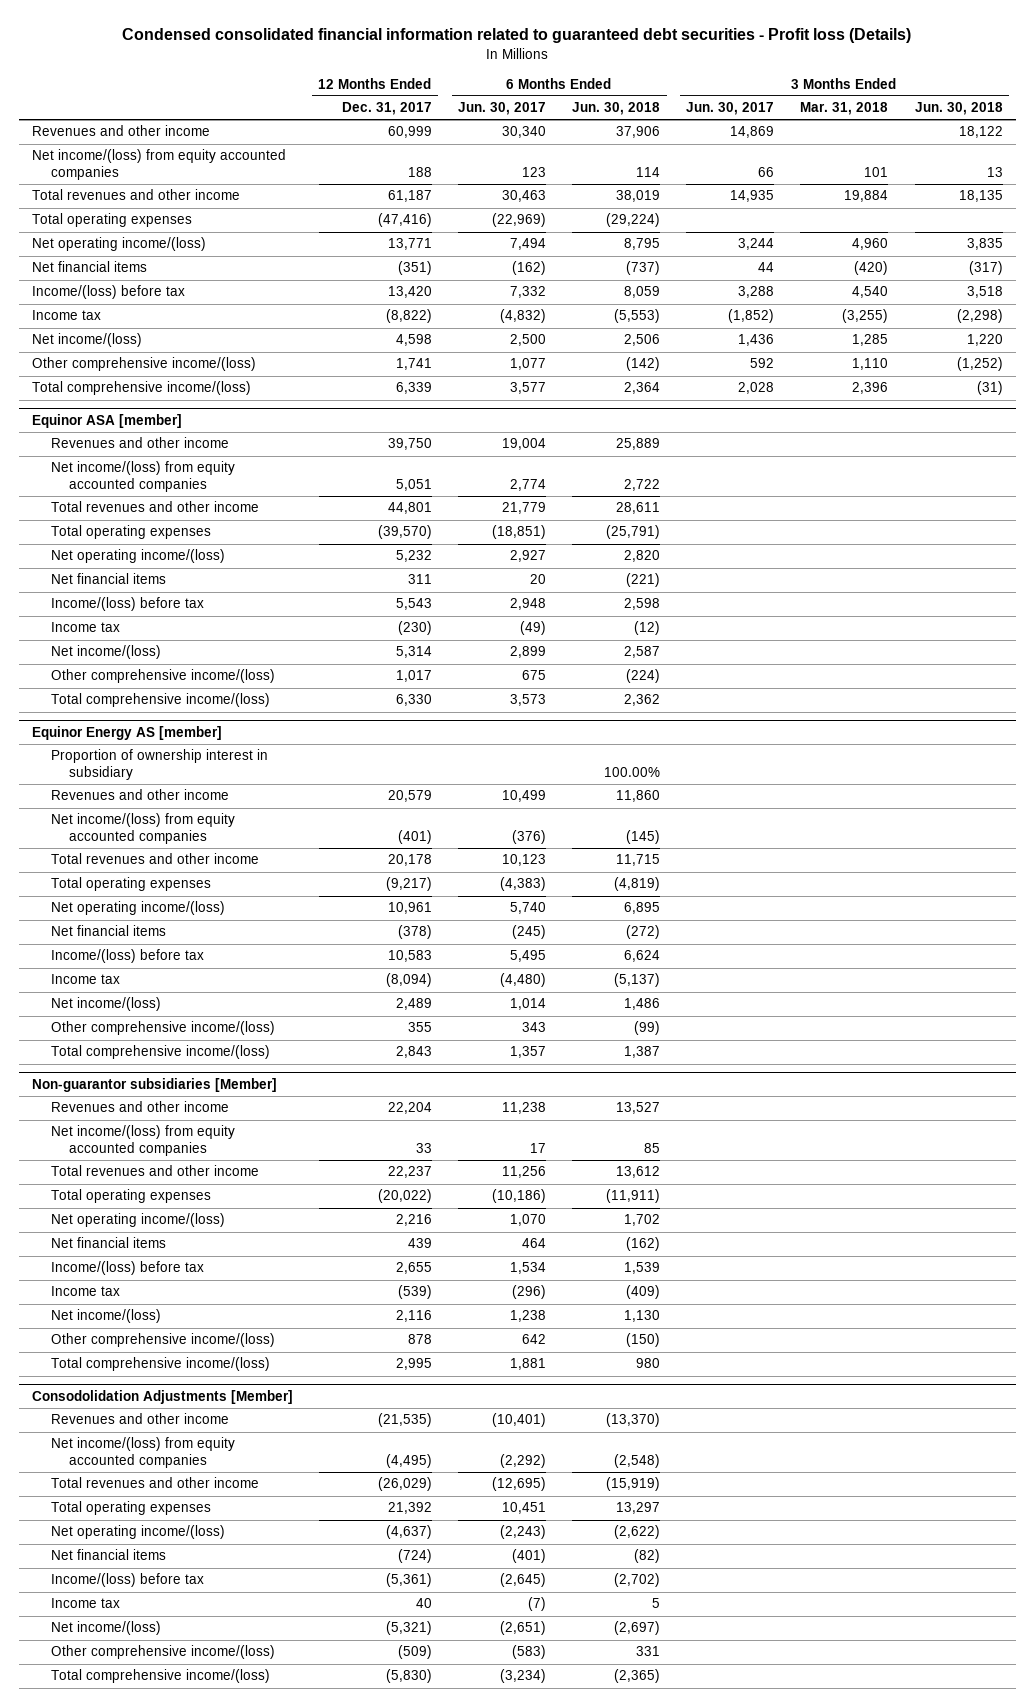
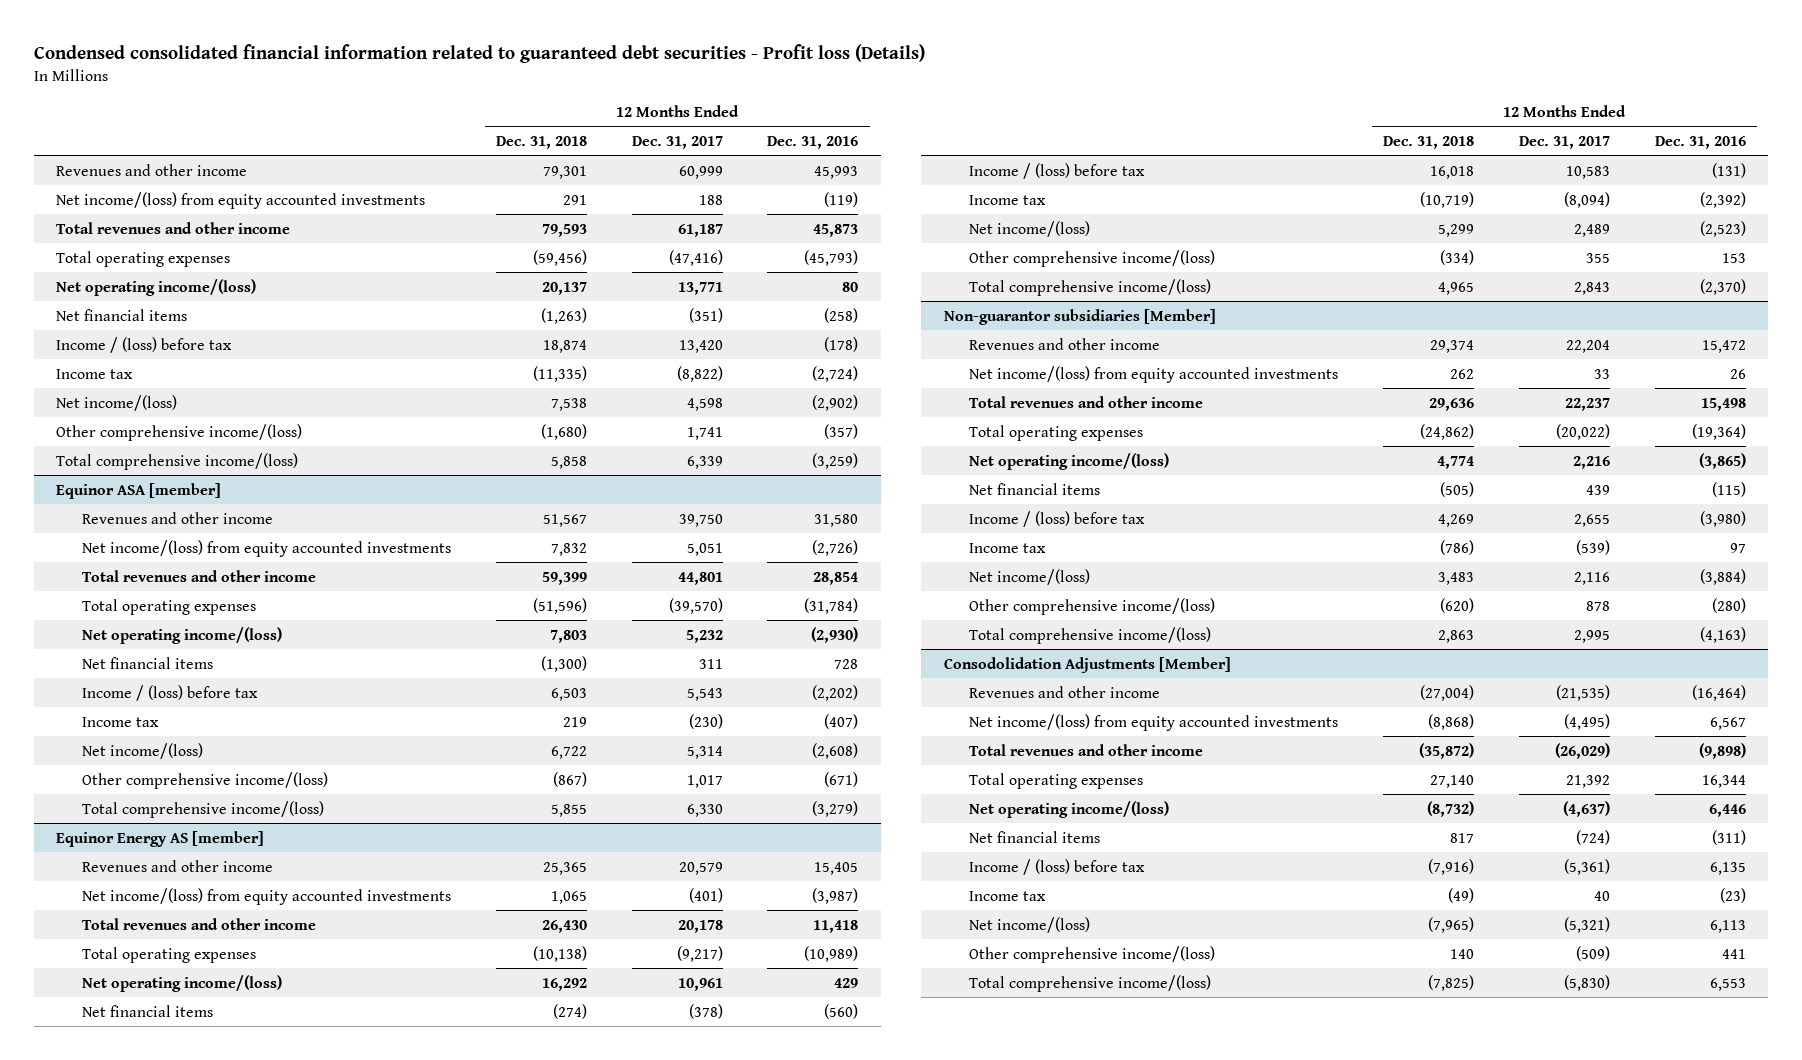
- | 12 Months Ended Dec. 31, 2017 | 6 Months Ended Jun. 30, 2017 | 6 Months Ended Jun. 30, 2018 | 3 Months Ended Jun. 30, 2017 | 3 Months Ended Mar. 31, 2018 | 3 Months Ended Jun. 30, 2018
+ | 12 Months Ended Dec. 31, 2018 | 12 Months Ended Dec. 31, 2017 | 12 Months Ended Dec. 31, 2016
- Net income/(loss) from equity accounted companies | 188 | 123 | 114 | 66 | 101 | 13
+ Net income/(loss) from equity accounted investments | 291 | 188 | (119)
- Income/(loss) before tax | 13,420 | 7,332 | 8,059 | 3,288 | 4,540 | 3,518
+ Income / (loss) before tax | 18,874 | 13,420 | (178)
@ Equinor ASA [member]
- Net income/(loss) from equity accounted companies | 5,051 | 2,774 | 2,722 | | |
+ Net income/(loss) from equity accounted investments | 7,832 | 5,051 | (2,726)
- Income/(loss) before tax | 5,543 | 2,948 | 2,598 | | |
+ Income / (loss) before tax | 6,503 | 5,543 | (2,202)
@ Equinor Energy AS [member]
- Proportion of ownership interest in subsidiary | | | 100.00% | | |
- Net income/(loss) from equity accounted companies | (401) | (376) | (145) | | |
+ Net income/(loss) from equity accounted investments | 1,065 | (401) | (3,987)
- Income/(loss) before tax | 10,583 | 5,495 | 6,624 | | |
+ Income / (loss) before tax | 16,018 | 10,583 | (131)
@ Non-guarantor subsidiaries [Member]
- Net income/(loss) from equity accounted companies | 33 | 17 | 85 | | |
+ Net income/(loss) from equity accounted investments | 262 | 33 | 26
- Income/(loss) before tax | 2,655 | 1,534 | 1,539 | | |
+ Income / (loss) before tax | 4,269 | 2,655 | (3,980)
@ Consodolidation Adjustments [Member]
- Net income/(loss) from equity accounted companies | (4,495) | (2,292) | (2,548) | | |
+ Net income/(loss) from equity accounted investments | (8,868) | (4,495) | 6,567
- Income/(loss) before tax | (5,361) | (2,645) | (2,702) | | |
+ Income / (loss) before tax | (7,916) | (5,361) | 6,135

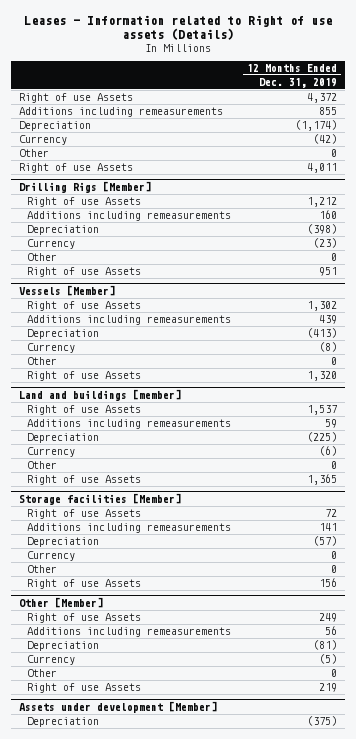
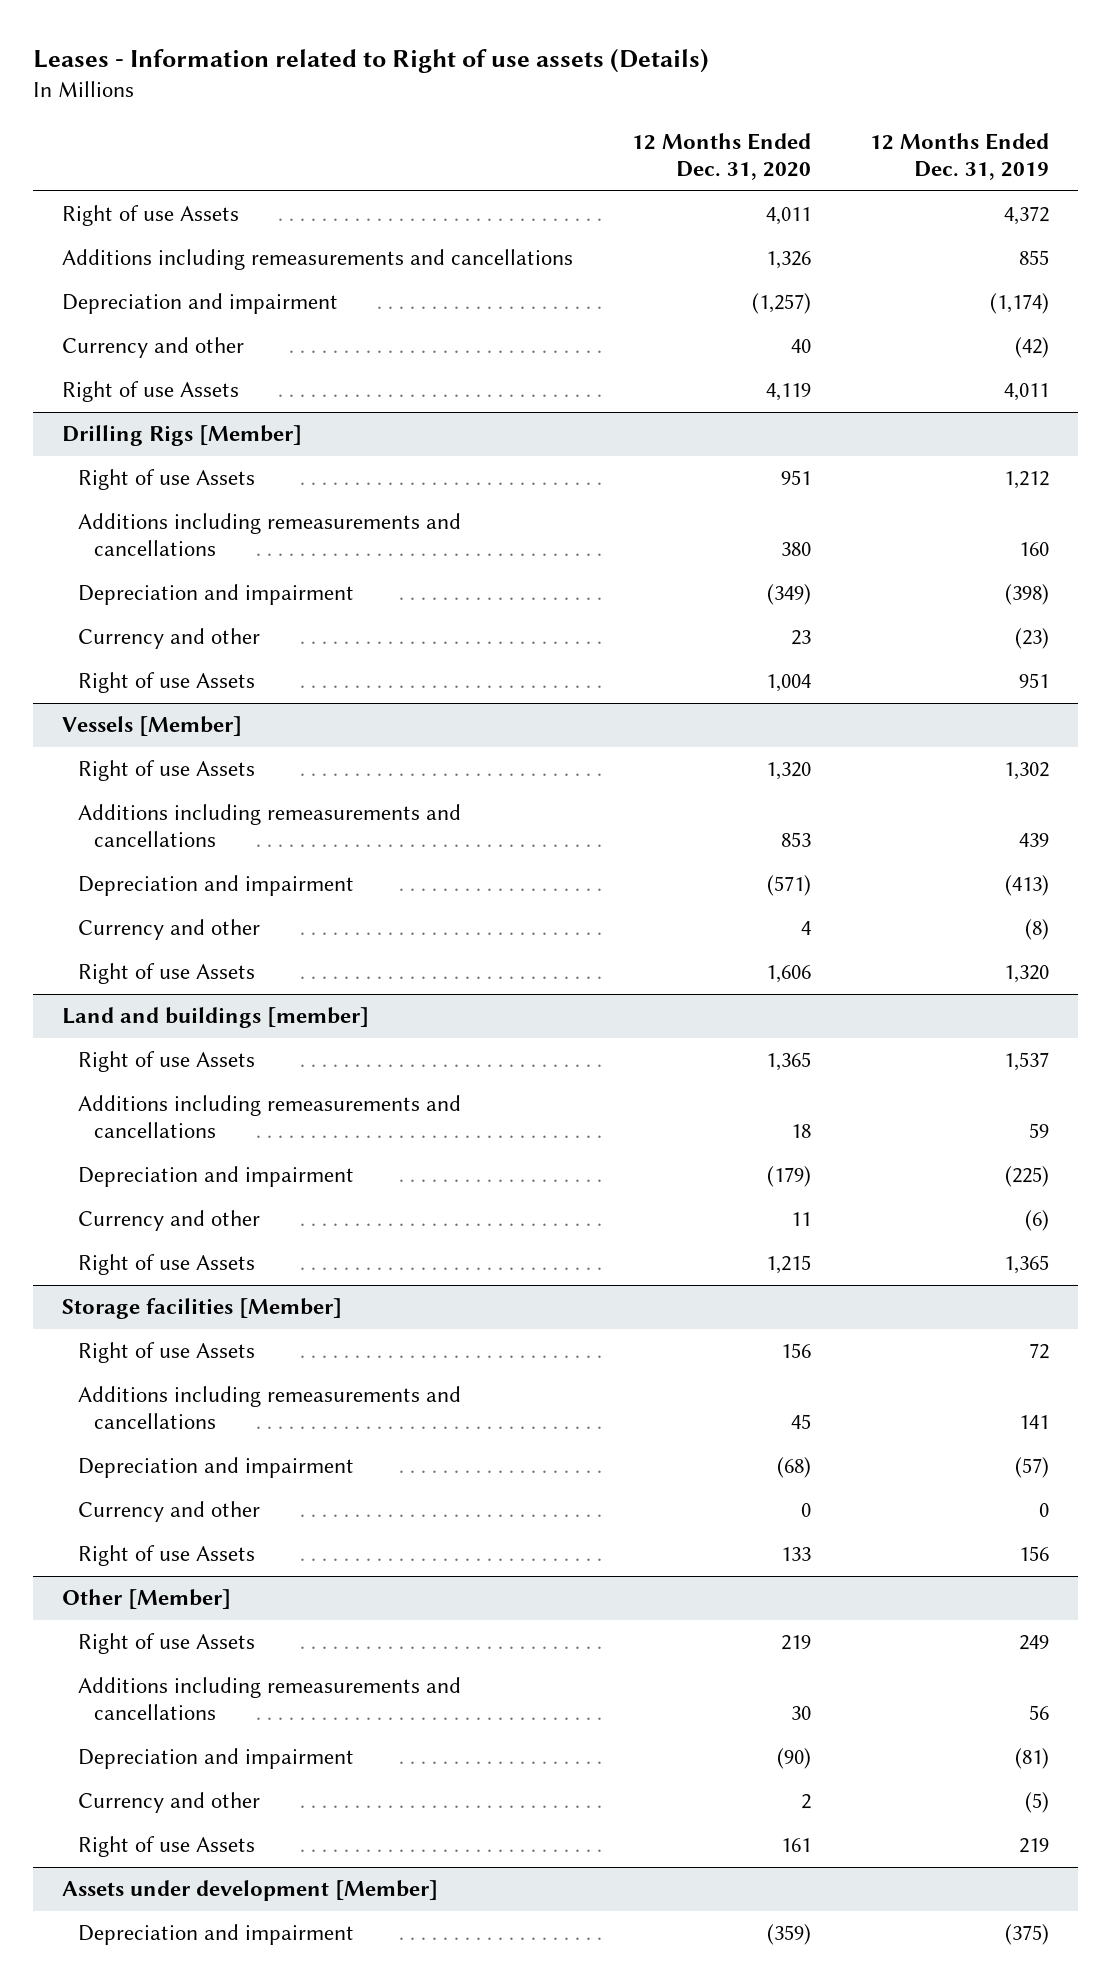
- | 12 Months Ended Dec. 31, 2019
+ | 12 Months Ended Dec. 31, 2020 | 12 Months Ended Dec. 31, 2019
- Additions including remeasurements | 855
- Depreciation | (1,174)
- Currency | (42)
- Other | 0
+ Additions including remeasurements and cancellations | 1,326 | 855
+ Depreciation and impairment | (1,257) | (1,174)
+ Currency and other | 40 | (42)
@ Drilling Rigs [Member]
- Additions including remeasurements | 160
- Depreciation | (398)
- Currency | (23)
- Other | 0
+ Additions including remeasurements and cancellations | 380 | 160
+ Depreciation and impairment | (349) | (398)
+ Currency and other | 23 | (23)
@ Vessels [Member]
- Additions including remeasurements | 439
- Depreciation | (413)
- Currency | (8)
- Other | 0
+ Additions including remeasurements and cancellations | 853 | 439
+ Depreciation and impairment | (571) | (413)
+ Currency and other | 4 | (8)
@ Land and buildings [member]
- Additions including remeasurements | 59
- Depreciation | (225)
- Currency | (6)
- Other | 0
+ Additions including remeasurements and cancellations | 18 | 59
+ Depreciation and impairment | (179) | (225)
+ Currency and other | 11 | (6)
@ Storage facilities [Member]
- Additions including remeasurements | 141
- Depreciation | (57)
- Currency | 0
- Other | 0
+ Additions including remeasurements and cancellations | 45 | 141
+ Depreciation and impairment | (68) | (57)
+ Currency and other | 0 | 0
@ Other [Member]
- Additions including remeasurements | 56
- Depreciation | (81)
- Currency | (5)
- Other | 0
+ Additions including remeasurements and cancellations | 30 | 56
+ Depreciation and impairment | (90) | (81)
+ Currency and other | 2 | (5)
@ Assets under development [Member]
- Depreciation | (375)
+ Depreciation and impairment | (359) | (375)

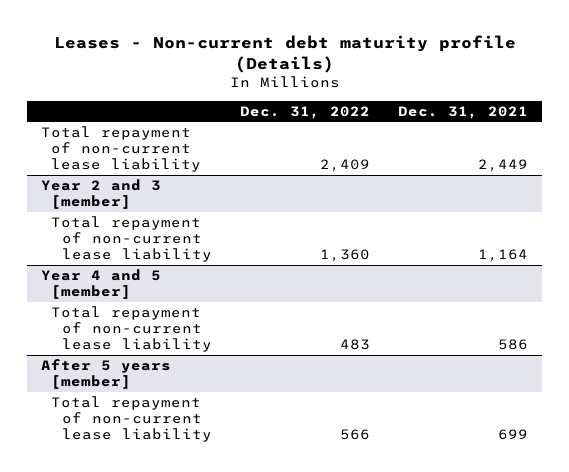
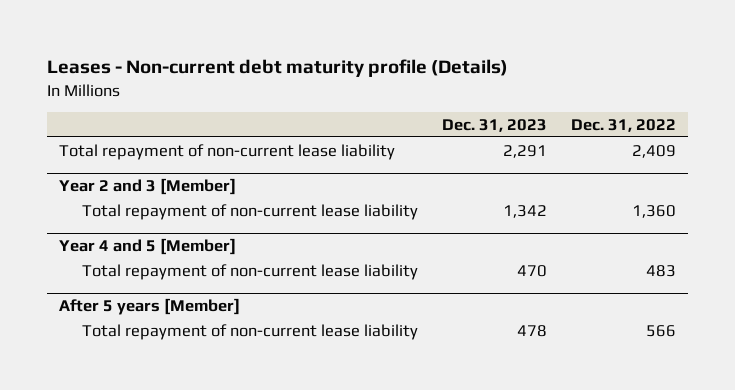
- | Dec. 31, 2022 | Dec. 31, 2021
+ | Dec. 31, 2023 | Dec. 31, 2022
- Year 2 and 3 [member]
+ Year 2 and 3 [Member]
- Year 4 and 5 [member]
+ Year 4 and 5 [Member]
- After 5 years [member]
+ After 5 years [Member]

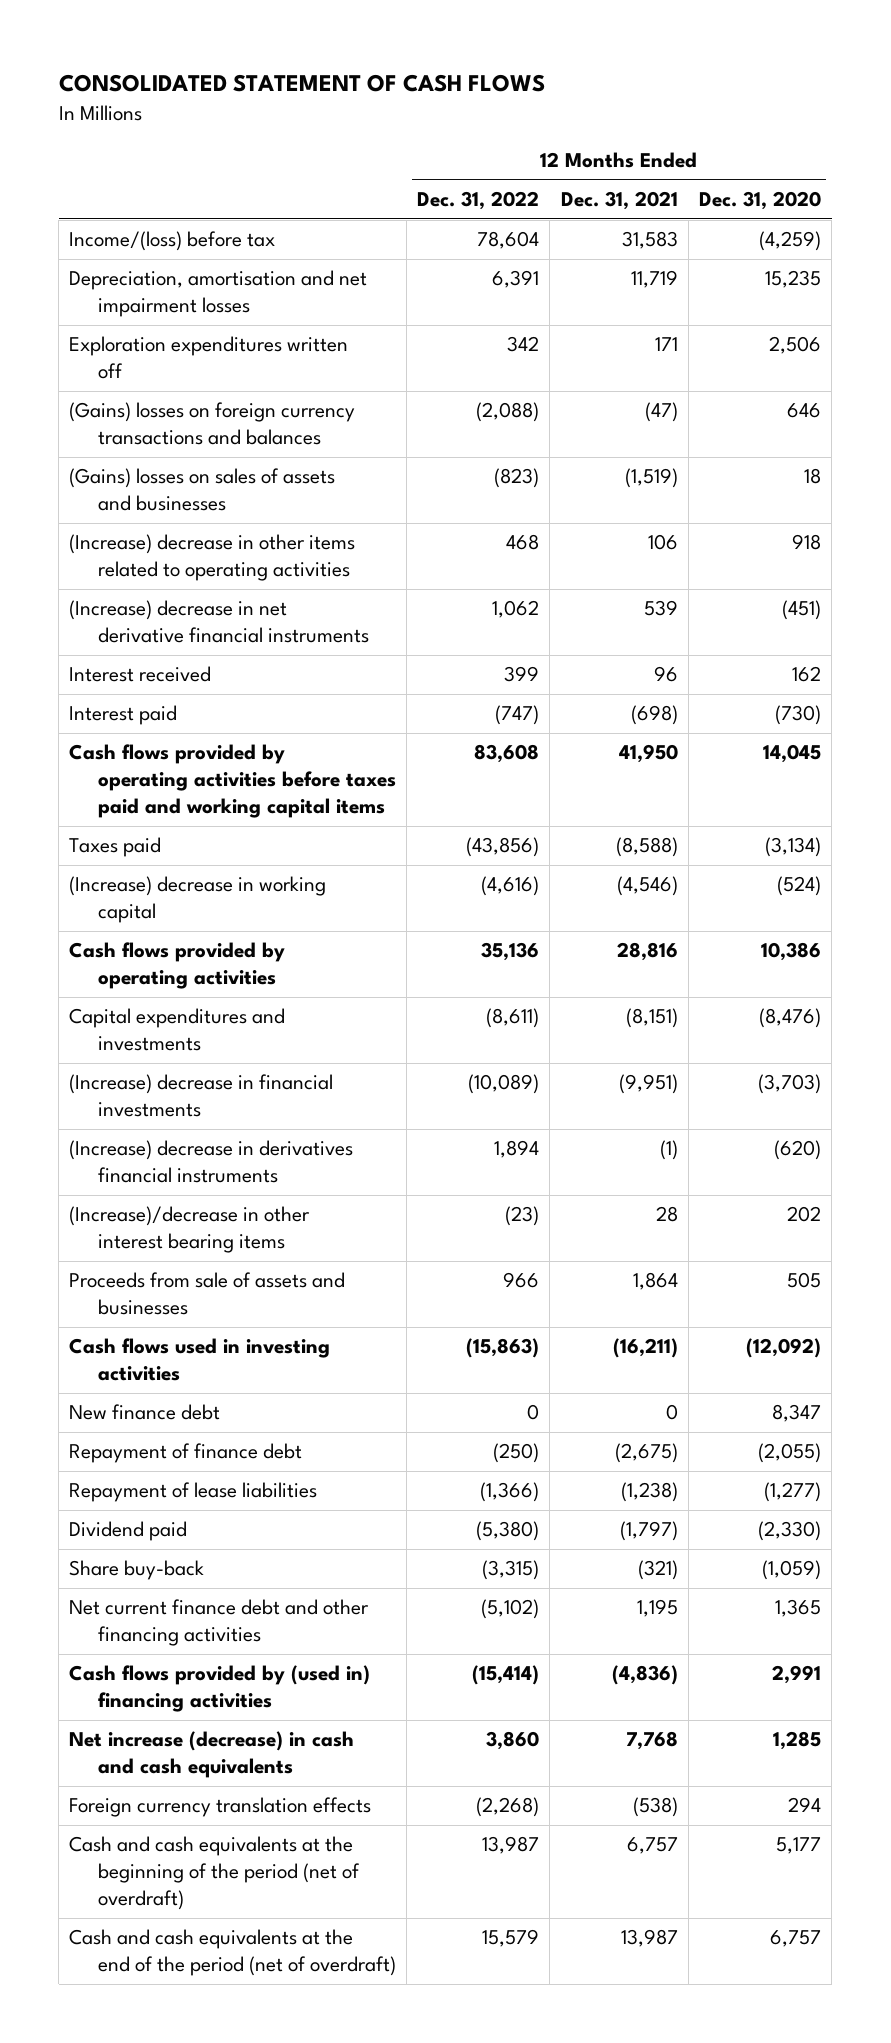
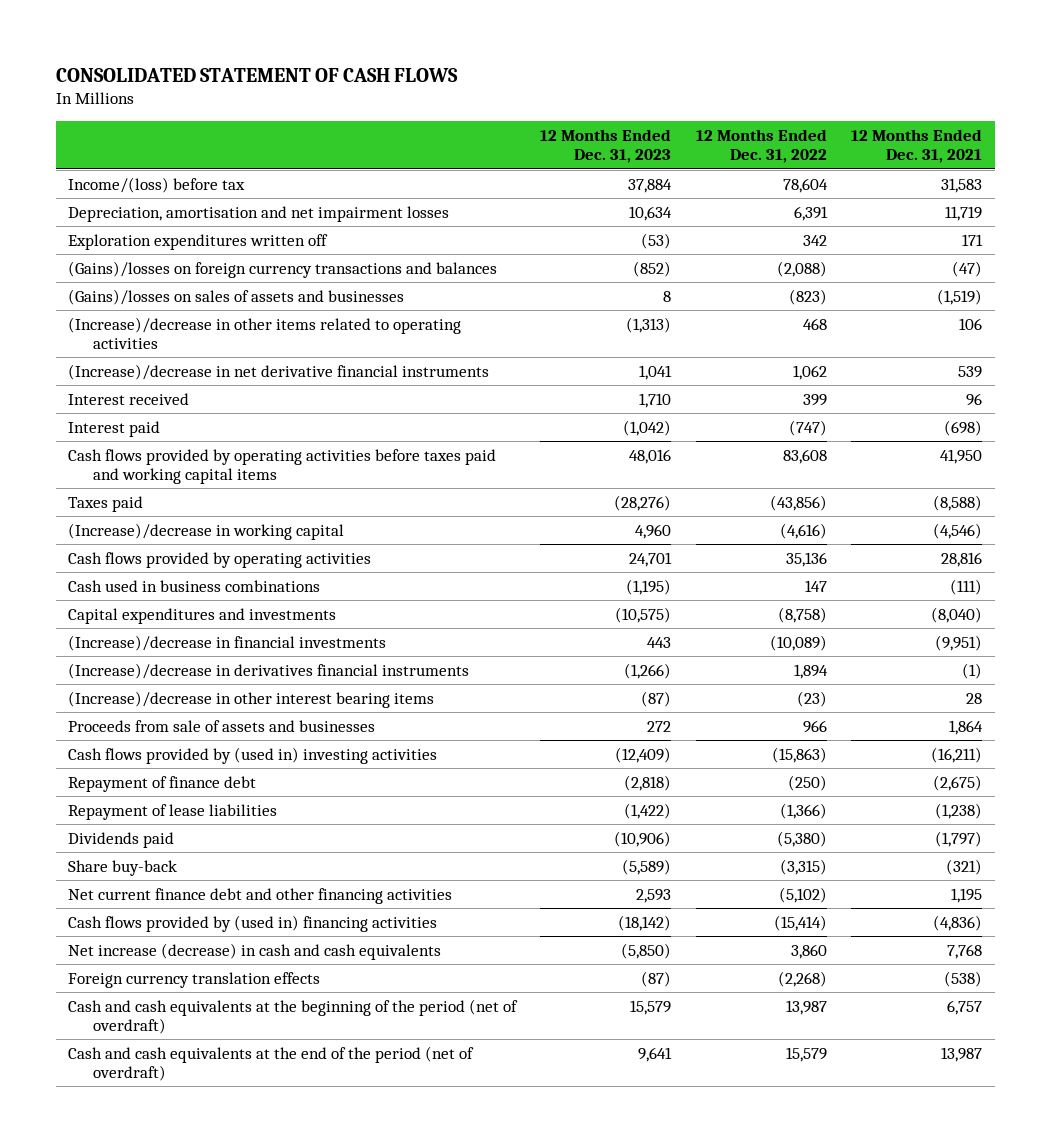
- | 12 Months Ended Dec. 31, 2022 | 12 Months Ended Dec. 31, 2021 | 12 Months Ended Dec. 31, 2020
+ | 12 Months Ended Dec. 31, 2023 | 12 Months Ended Dec. 31, 2022 | 12 Months Ended Dec. 31, 2021
- (Gains) losses on foreign currency transactions and balances | (2,088) | (47) | 646
- (Gains) losses on sales of assets and businesses | (823) | (1,519) | 18
- (Increase) decrease in other items related to operating activities | 468 | 106 | 918
- (Increase) decrease in net derivative financial instruments | 1,062 | 539 | (451)
+ (Gains)/losses on foreign currency transactions and balances | (852) | (2,088) | (47)
+ (Gains)/losses on sales of assets and businesses | 8 | (823) | (1,519)
+ (Increase)/decrease in other items related to operating activities | (1,313) | 468 | 106
+ (Increase)/decrease in net derivative financial instruments | 1,041 | 1,062 | 539
- (Increase) decrease in working capital | (4,616) | (4,546) | (524)
+ (Increase)/decrease in working capital | 4,960 | (4,616) | (4,546)
- Capital expenditures and investments | (8,611) | (8,151) | (8,476)
- (Increase) decrease in financial investments | (10,089) | (9,951) | (3,703)
- (Increase) decrease in derivatives financial instruments | 1,894 | (1) | (620)
+ Cash used in business combinations | (1,195) | 147 | (111)
+ Capital expenditures and investments | (10,575) | (8,758) | (8,040)
+ (Increase)/decrease in financial investments | 443 | (10,089) | (9,951)
+ (Increase)/decrease in derivatives financial instruments | (1,266) | 1,894 | (1)
- Cash flows used in investing activities | (15,863) | (16,211) | (12,092)
- New finance debt | 0 | 0 | 8,347
+ Cash flows provided by (used in) investing activities | (12,409) | (15,863) | (16,211)
- Dividend paid | (5,380) | (1,797) | (2,330)
+ Dividends paid | (10,906) | (5,380) | (1,797)

